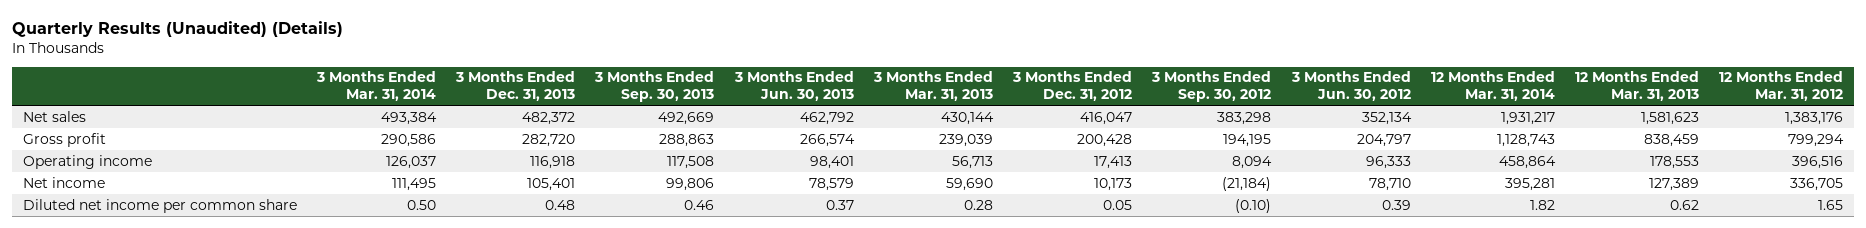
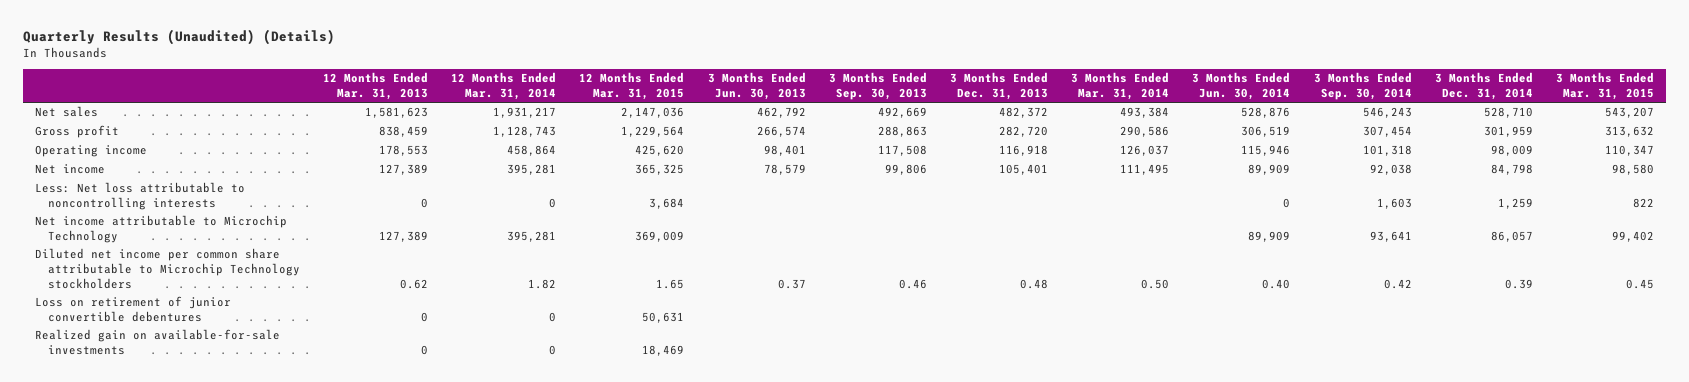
- | 3 Months Ended Mar. 31, 2014 | 3 Months Ended Dec. 31, 2013 | 3 Months Ended Sep. 30, 2013 | 3 Months Ended Jun. 30, 2013 | 3 Months Ended Mar. 31, 2013 | 3 Months Ended Dec. 31, 2012 | 3 Months Ended Sep. 30, 2012 | 3 Months Ended Jun. 30, 2012 | 12 Months Ended Mar. 31, 2014 | 12 Months Ended Mar. 31, 2013 | 12 Months Ended Mar. 31, 2012
+ | 12 Months Ended Mar. 31, 2013 | 12 Months Ended Mar. 31, 2014 | 12 Months Ended Mar. 31, 2015 | 3 Months Ended Jun. 30, 2013 | 3 Months Ended Sep. 30, 2013 | 3 Months Ended Dec. 31, 2013 | 3 Months Ended Mar. 31, 2014 | 3 Months Ended Jun. 30, 2014 | 3 Months Ended Sep. 30, 2014 | 3 Months Ended Dec. 31, 2014 | 3 Months Ended Mar. 31, 2015
- Diluted net income per common share | 0.50 | 0.48 | 0.46 | 0.37 | 0.28 | 0.05 | (0.10) | 0.39 | 1.82 | 0.62 | 1.65
+ Less: Net loss attributable to noncontrolling interests | 0 | 0 | 3,684 | | | | | 0 | 1,603 | 1,259 | 822
+ Net income attributable to Microchip Technology | 127,389 | 395,281 | 369,009 | | | | | 89,909 | 93,641 | 86,057 | 99,402
+ Diluted net income per common share attributable to Microchip Technology stockholders | 0.62 | 1.82 | 1.65 | 0.37 | 0.46 | 0.48 | 0.50 | 0.40 | 0.42 | 0.39 | 0.45
+ Loss on retirement of junior convertible debentures | 0 | 0 | 50,631 | | | | | | | |
+ Realized gain on available-for-sale investments | 0 | 0 | 18,469 | | | | | | | |

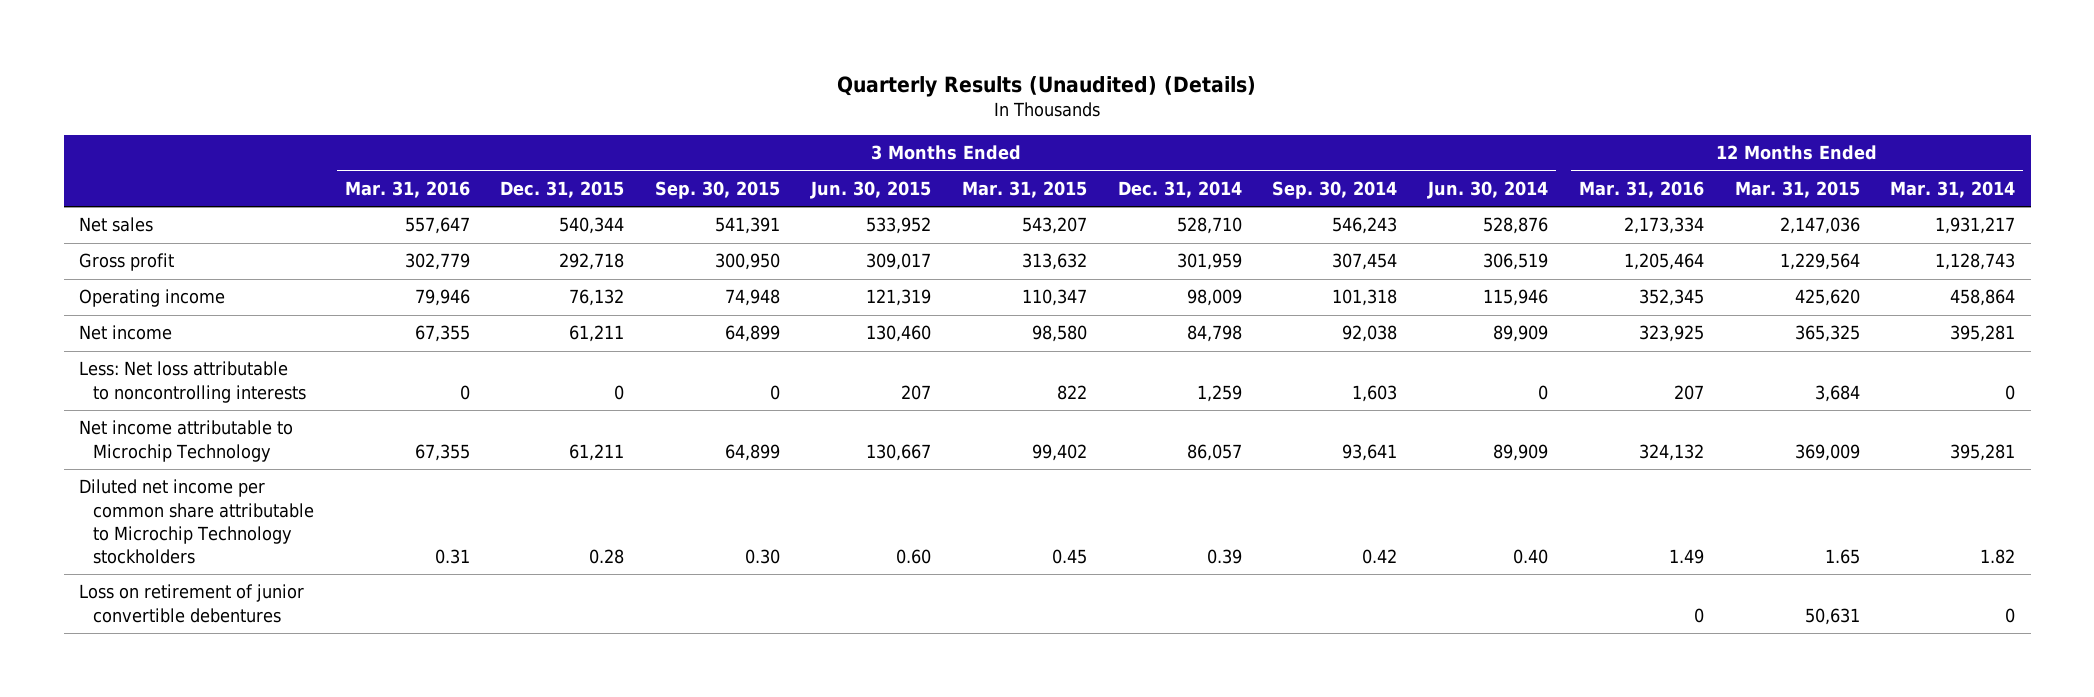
- | 12 Months Ended Mar. 31, 2013 | 12 Months Ended Mar. 31, 2014 | 12 Months Ended Mar. 31, 2015 | 3 Months Ended Jun. 30, 2013 | 3 Months Ended Sep. 30, 2013 | 3 Months Ended Dec. 31, 2013 | 3 Months Ended Mar. 31, 2014 | 3 Months Ended Jun. 30, 2014 | 3 Months Ended Sep. 30, 2014 | 3 Months Ended Dec. 31, 2014 | 3 Months Ended Mar. 31, 2015
+ | 3 Months Ended Mar. 31, 2016 | 3 Months Ended Dec. 31, 2015 | 3 Months Ended Sep. 30, 2015 | 3 Months Ended Jun. 30, 2015 | 3 Months Ended Mar. 31, 2015 | 3 Months Ended Dec. 31, 2014 | 3 Months Ended Sep. 30, 2014 | 3 Months Ended Jun. 30, 2014 | 12 Months Ended Mar. 31, 2016 | 12 Months Ended Mar. 31, 2015 | 12 Months Ended Mar. 31, 2014
- Realized gain on available-for-sale investments | 0 | 0 | 18,469 | | | | | | | |

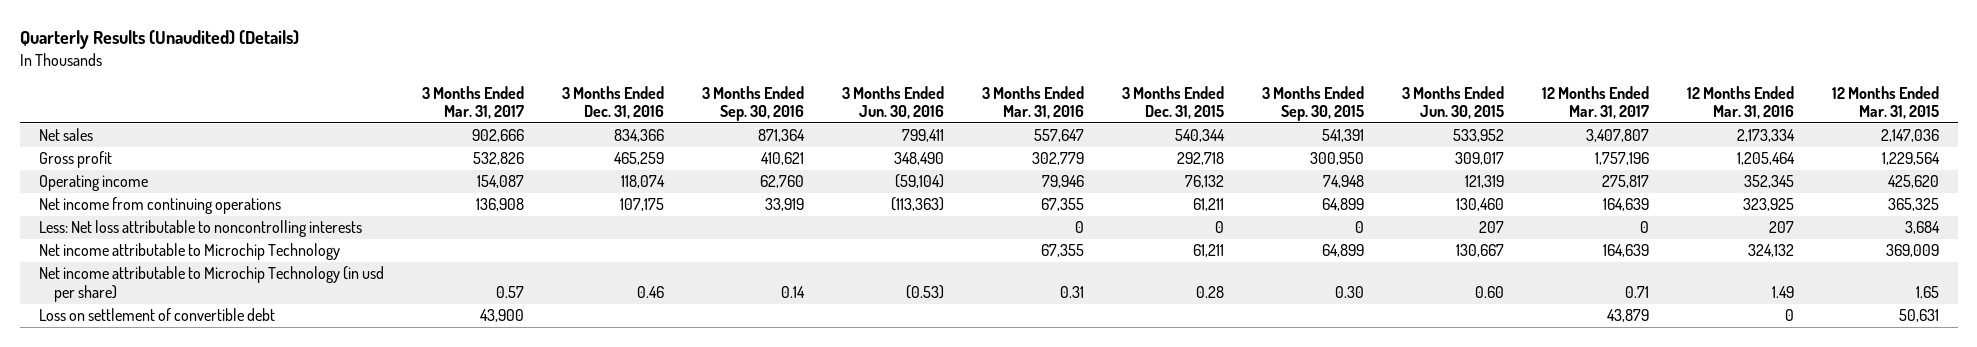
- | 3 Months Ended Mar. 31, 2016 | 3 Months Ended Dec. 31, 2015 | 3 Months Ended Sep. 30, 2015 | 3 Months Ended Jun. 30, 2015 | 3 Months Ended Mar. 31, 2015 | 3 Months Ended Dec. 31, 2014 | 3 Months Ended Sep. 30, 2014 | 3 Months Ended Jun. 30, 2014 | 12 Months Ended Mar. 31, 2016 | 12 Months Ended Mar. 31, 2015 | 12 Months Ended Mar. 31, 2014
+ | 3 Months Ended Mar. 31, 2017 | 3 Months Ended Dec. 31, 2016 | 3 Months Ended Sep. 30, 2016 | 3 Months Ended Jun. 30, 2016 | 3 Months Ended Mar. 31, 2016 | 3 Months Ended Dec. 31, 2015 | 3 Months Ended Sep. 30, 2015 | 3 Months Ended Jun. 30, 2015 | 12 Months Ended Mar. 31, 2017 | 12 Months Ended Mar. 31, 2016 | 12 Months Ended Mar. 31, 2015
- Net income | 67,355 | 61,211 | 64,899 | 130,460 | 98,580 | 84,798 | 92,038 | 89,909 | 323,925 | 365,325 | 395,281
+ Net income from continuing operations | 136,908 | 107,175 | 33,919 | (113,363) | 67,355 | 61,211 | 64,899 | 130,460 | 164,639 | 323,925 | 365,325
- Diluted net income per common share attributable to Microchip Technology stockholders | 0.31 | 0.28 | 0.30 | 0.60 | 0.45 | 0.39 | 0.42 | 0.40 | 1.49 | 1.65 | 1.82
- Loss on retirement of junior convertible debentures | | | | | | | | | 0 | 50,631 | 0
+ Net income attributable to Microchip Technology (in usd per share) | 0.57 | 0.46 | 0.14 | (0.53) | 0.31 | 0.28 | 0.30 | 0.60 | 0.71 | 1.49 | 1.65
+ Loss on settlement of convertible debt | 43,900 | | | | | | | | 43,879 | 0 | 50,631

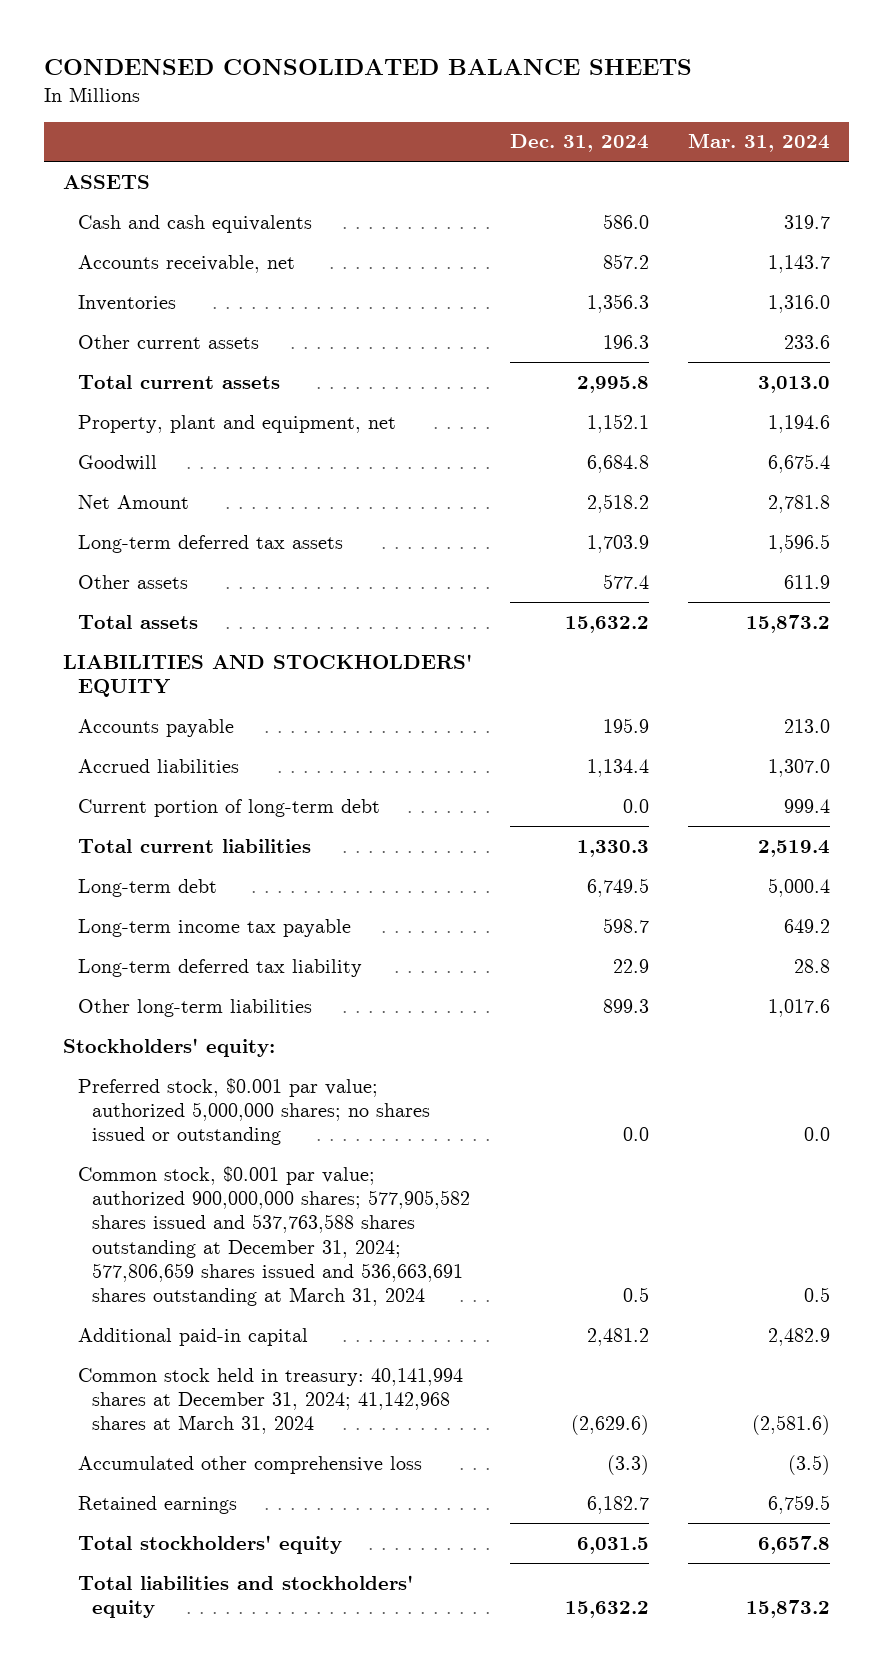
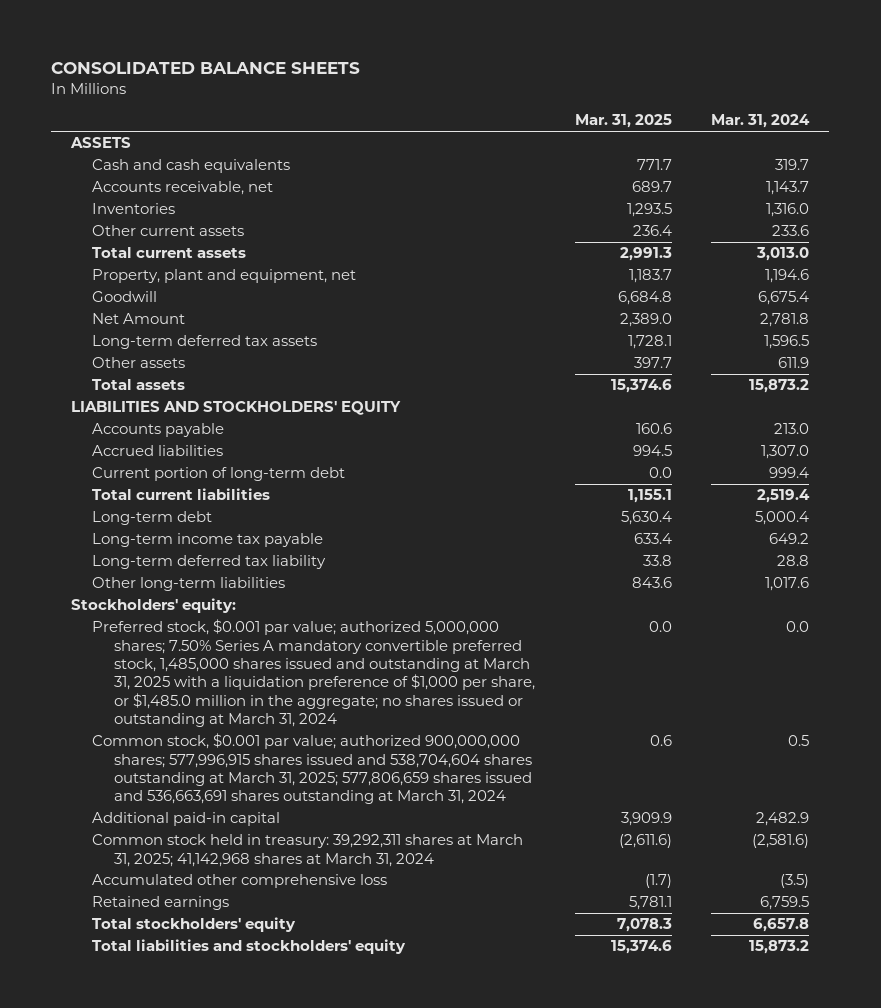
- CONDENSED CONSOLIDATED BALANCE SHEETS
+ CONSOLIDATED BALANCE SHEETS
- | Dec. 31, 2024 | Mar. 31, 2024
+ | Mar. 31, 2025 | Mar. 31, 2024
- Preferred stock, $0.001 par value; authorized 5,000,000 shares; no shares issued or outstanding | 0.0 | 0.0
- Common stock, $0.001 par value; authorized 900,000,000 shares; 577,905,582 shares issued and 537,763,588 shares outstanding at December 31, 2024; 577,806,659 shares issued and 536,663,691 shares outstanding at March 31, 2024 | 0.5 | 0.5
+ Preferred stock, $0.001 par value; authorized 5,000,000 shares; 7.50% Series A mandatory convertible preferred stock, 1,485,000 shares issued and outstanding at March 31, 2025 with a liquidation preference of $1,000 per share, or $1,485.0 million in the aggregate; no shares issued or outstanding at March 31, 2024 | 0.0 | 0.0
+ Common stock, $0.001 par value; authorized 900,000,000 shares; 577,996,915 shares issued and 538,704,604 shares outstanding at March 31, 2025; 577,806,659 shares issued and 536,663,691 shares outstanding at March 31, 2024 | 0.6 | 0.5
- Common stock held in treasury: 40,141,994 shares at December 31, 2024; 41,142,968 shares at March 31, 2024 | (2,629.6) | (2,581.6)
+ Common stock held in treasury: 39,292,311 shares at March 31, 2025; 41,142,968 shares at March 31, 2024 | (2,611.6) | (2,581.6)

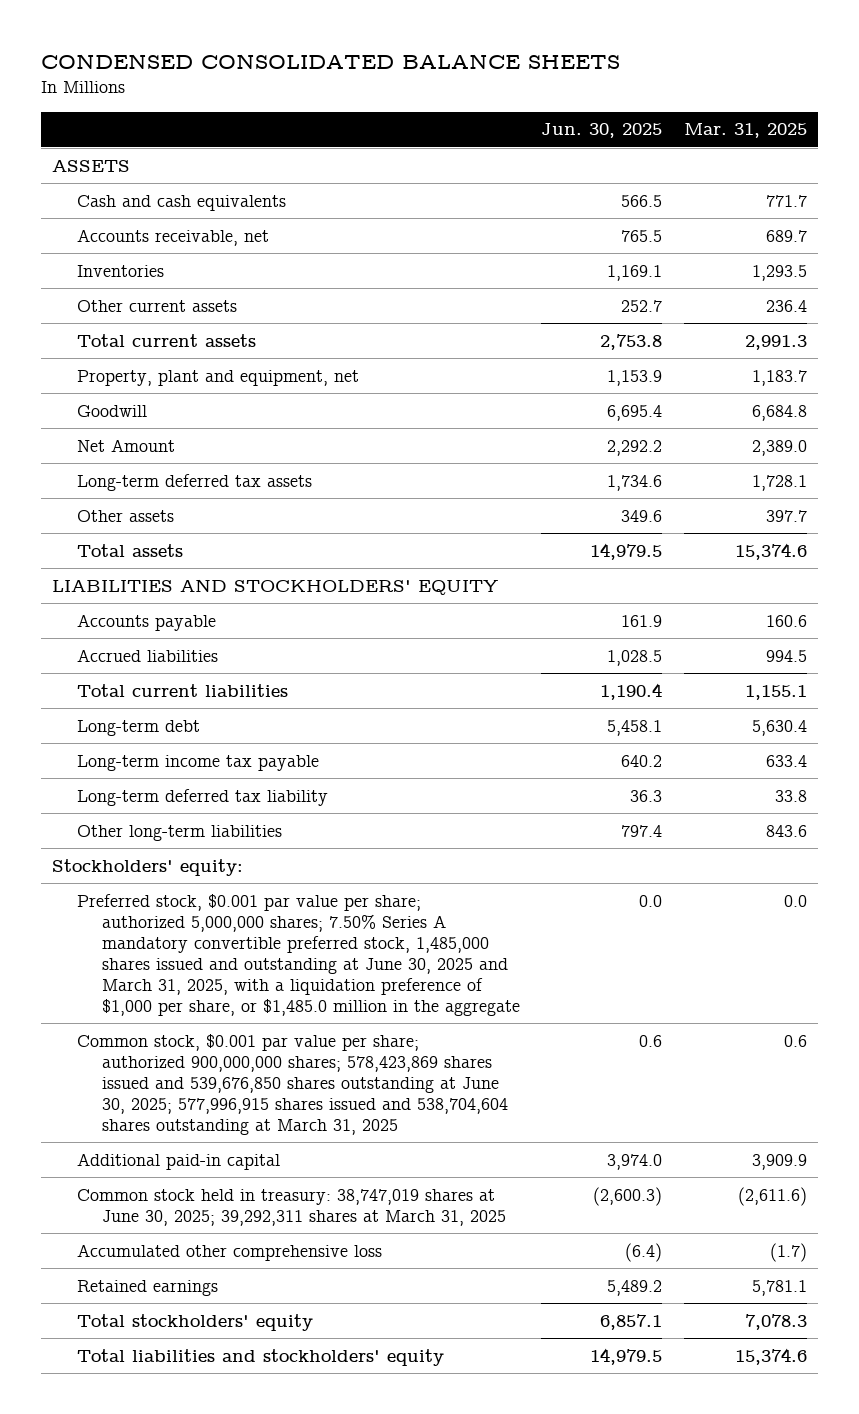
- CONSOLIDATED BALANCE SHEETS
+ CONDENSED CONSOLIDATED BALANCE SHEETS
- | Mar. 31, 2025 | Mar. 31, 2024
+ | Jun. 30, 2025 | Mar. 31, 2025
- Current portion of long-term debt | 0.0 | 999.4
- Preferred stock, $0.001 par value; authorized 5,000,000 shares; 7.50% Series A mandatory convertible preferred stock, 1,485,000 shares issued and outstanding at March 31, 2025 with a liquidation preference of $1,000 per share, or $1,485.0 million in the aggregate; no shares issued or outstanding at March 31, 2024 | 0.0 | 0.0
- Common stock, $0.001 par value; authorized 900,000,000 shares; 577,996,915 shares issued and 538,704,604 shares outstanding at March 31, 2025; 577,806,659 shares issued and 536,663,691 shares outstanding at March 31, 2024 | 0.6 | 0.5
+ Preferred stock, $0.001 par value per share; authorized 5,000,000 shares; 7.50% Series A mandatory convertible preferred stock, 1,485,000 shares issued and outstanding at June 30, 2025 and March 31, 2025, with a liquidation preference of $1,000 per share, or $1,485.0 million in the aggregate | 0.0 | 0.0
+ Common stock, $0.001 par value per share; authorized 900,000,000 shares; 578,423,869 shares issued and 539,676,850 shares outstanding at June 30, 2025; 577,996,915 shares issued and 538,704,604 shares outstanding at March 31, 2025 | 0.6 | 0.6
- Common stock held in treasury: 39,292,311 shares at March 31, 2025; 41,142,968 shares at March 31, 2024 | (2,611.6) | (2,581.6)
+ Common stock held in treasury: 38,747,019 shares at June 30, 2025; 39,292,311 shares at March 31, 2025 | (2,600.3) | (2,611.6)

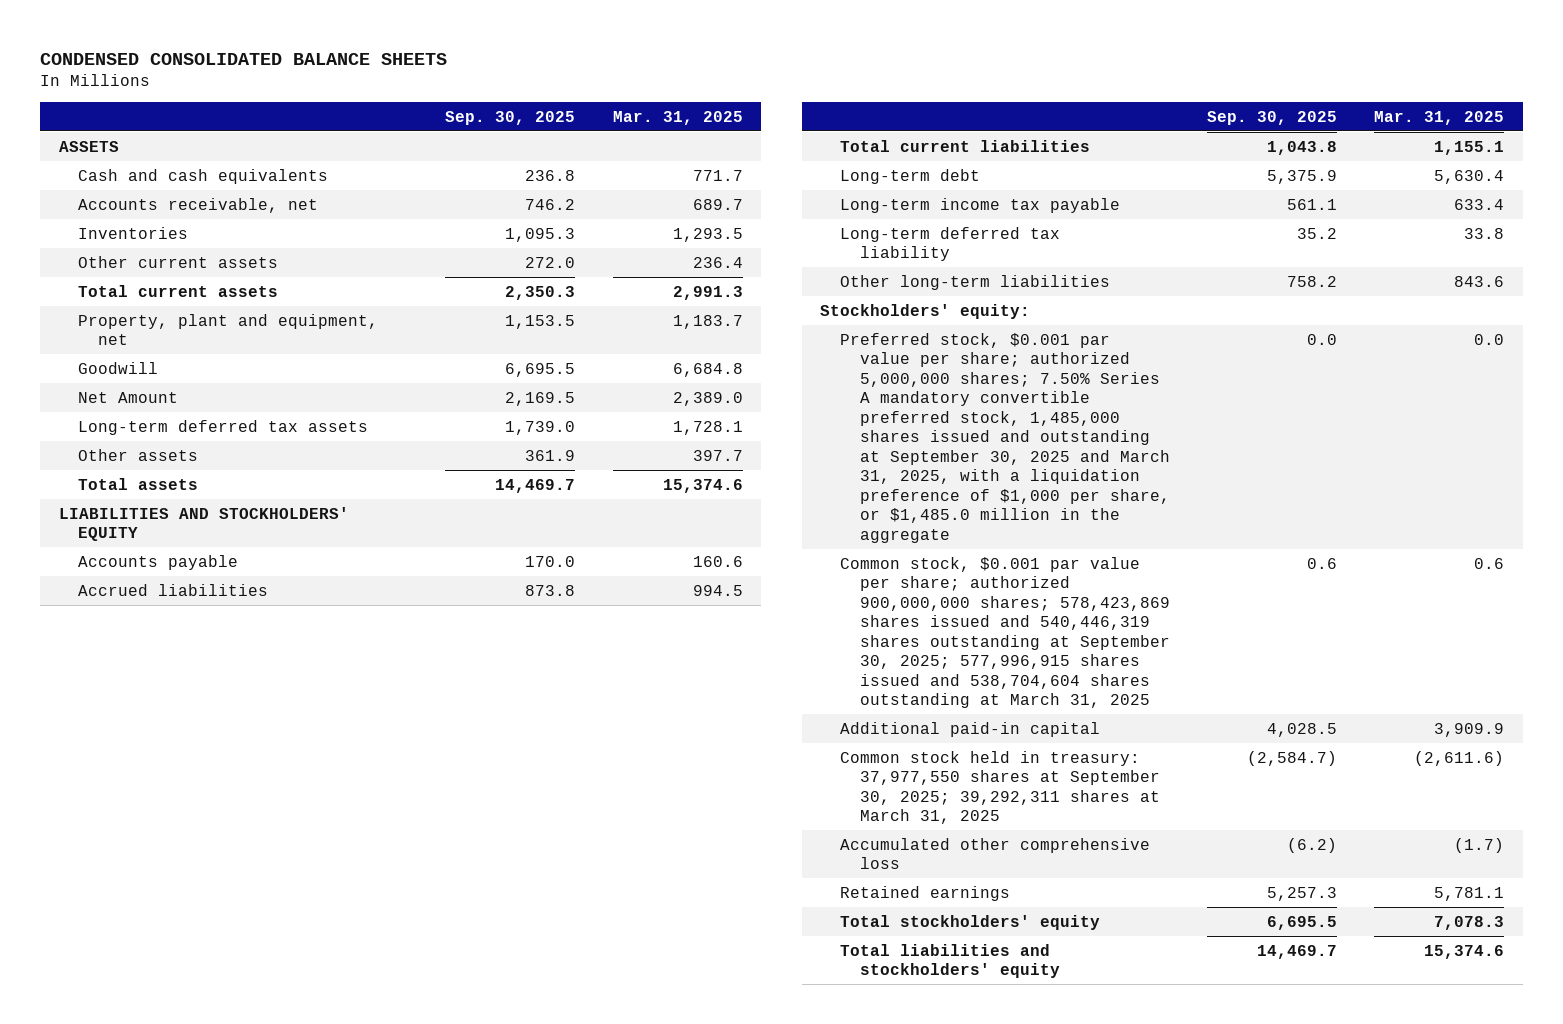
- | Jun. 30, 2025 | Mar. 31, 2025
+ | Sep. 30, 2025 | Mar. 31, 2025
- Preferred stock, $0.001 par value per share; authorized 5,000,000 shares; 7.50% Series A mandatory convertible preferred stock, 1,485,000 shares issued and outstanding at June 30, 2025 and March 31, 2025, with a liquidation preference of $1,000 per share, or $1,485.0 million in the aggregate | 0.0 | 0.0
- Common stock, $0.001 par value per share; authorized 900,000,000 shares; 578,423,869 shares issued and 539,676,850 shares outstanding at June 30, 2025; 577,996,915 shares issued and 538,704,604 shares outstanding at March 31, 2025 | 0.6 | 0.6
+ Preferred stock, $0.001 par value per share; authorized 5,000,000 shares; 7.50% Series A mandatory convertible preferred stock, 1,485,000 shares issued and outstanding at September 30, 2025 and March 31, 2025, with a liquidation preference of $1,000 per share, or $1,485.0 million in the aggregate | 0.0 | 0.0
+ Common stock, $0.001 par value per share; authorized 900,000,000 shares; 578,423,869 shares issued and 540,446,319 shares outstanding at September 30, 2025; 577,996,915 shares issued and 538,704,604 shares outstanding at March 31, 2025 | 0.6 | 0.6
- Common stock held in treasury: 38,747,019 shares at June 30, 2025; 39,292,311 shares at March 31, 2025 | (2,600.3) | (2,611.6)
+ Common stock held in treasury: 37,977,550 shares at September 30, 2025; 39,292,311 shares at March 31, 2025 | (2,584.7) | (2,611.6)

